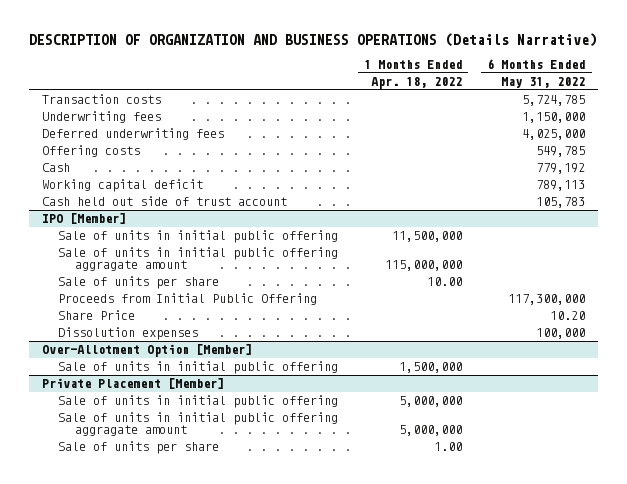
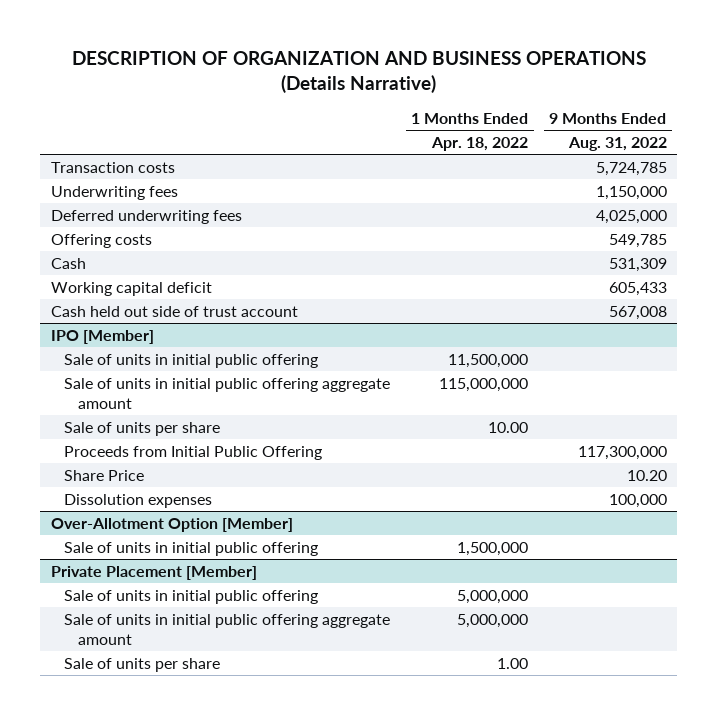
- | 1 Months Ended Apr. 18, 2022 | 6 Months Ended May 31, 2022
+ | 1 Months Ended Apr. 18, 2022 | 9 Months Ended Aug. 31, 2022
@ IPO [Member]
- Sale of units in initial public offering aggragate amount | 115,000,000 |
+ Sale of units in initial public offering aggregate amount | 115,000,000 |
@ Private Placement [Member]
- Sale of units in initial public offering aggragate amount | 5,000,000 |
+ Sale of units in initial public offering aggregate amount | 5,000,000 |

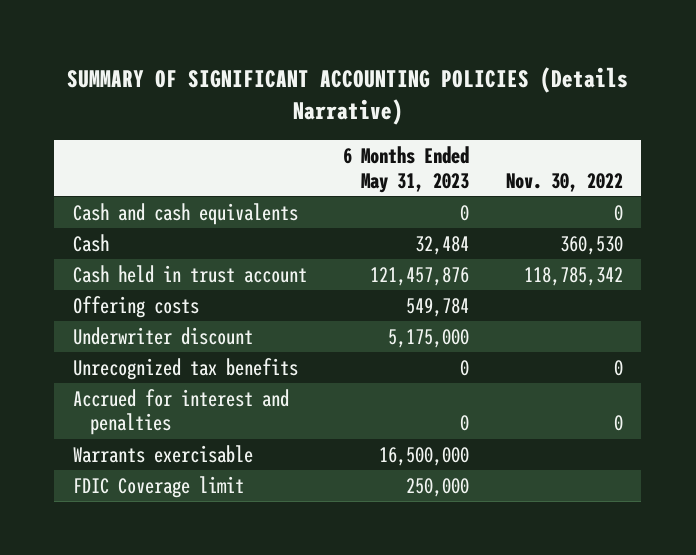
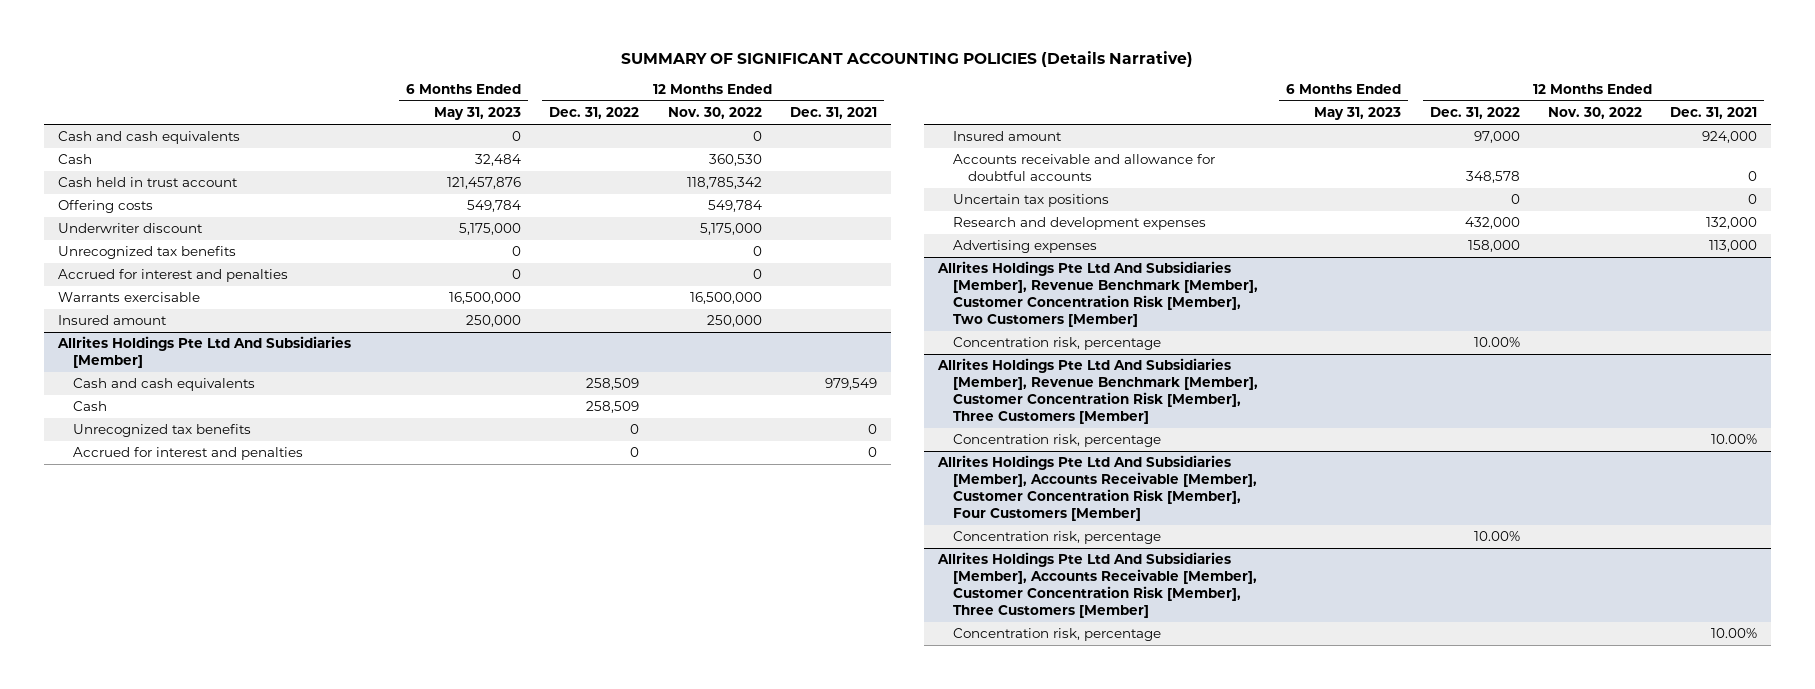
- | 6 Months Ended May 31, 2023 | Nov. 30, 2022
+ | 6 Months Ended May 31, 2023 | 12 Months Ended Dec. 31, 2022 | 12 Months Ended Nov. 30, 2022 | 12 Months Ended Dec. 31, 2021
- FDIC Coverage limit | 250,000 |
+ Insured amount | 250,000 | | 250,000 |
+ Allrites Holdings Pte Ltd And Subsidiaries [Member]
+ Cash and cash equivalents | | 258,509 | | 979,549
+ Cash | | 258,509 | |
+ Unrecognized tax benefits | | 0 | | 0
+ Accrued for interest and penalties | | 0 | | 0
+ Insured amount | | 97,000 | | 924,000
+ Accounts receivable and allowance for doubtful accounts | | 348,578 | | 0
+ Uncertain tax positions | | 0 | | 0
+ Research and development expenses | | 432,000 | | 132,000
+ Advertising expenses | | 158,000 | | 113,000
+ Allrites Holdings Pte Ltd And Subsidiaries [Member], Revenue Benchmark [Member], Customer Concentration Risk [Member], Two Customers [Member]
+ Concentration risk, percentage | | 10.00% | |
+ Allrites Holdings Pte Ltd And Subsidiaries [Member], Revenue Benchmark [Member], Customer Concentration Risk [Member], Three Customers [Member]
+ Concentration risk, percentage | | | | 10.00%
+ Allrites Holdings Pte Ltd And Subsidiaries [Member], Accounts Receivable [Member], Customer Concentration Risk [Member], Four Customers [Member]
+ Concentration risk, percentage | | 10.00% | |
+ Allrites Holdings Pte Ltd And Subsidiaries [Member], Accounts Receivable [Member], Customer Concentration Risk [Member], Three Customers [Member]
+ Concentration risk, percentage | | | | 10.00%

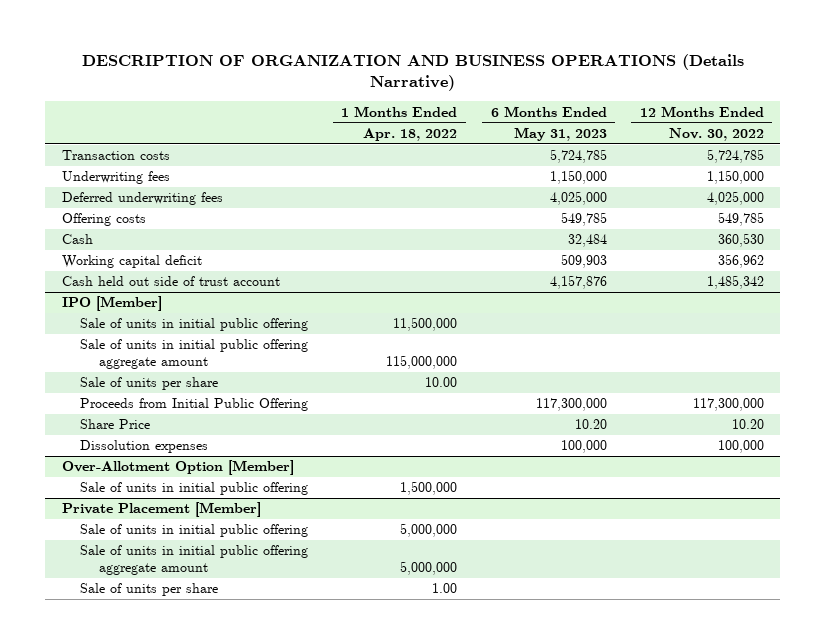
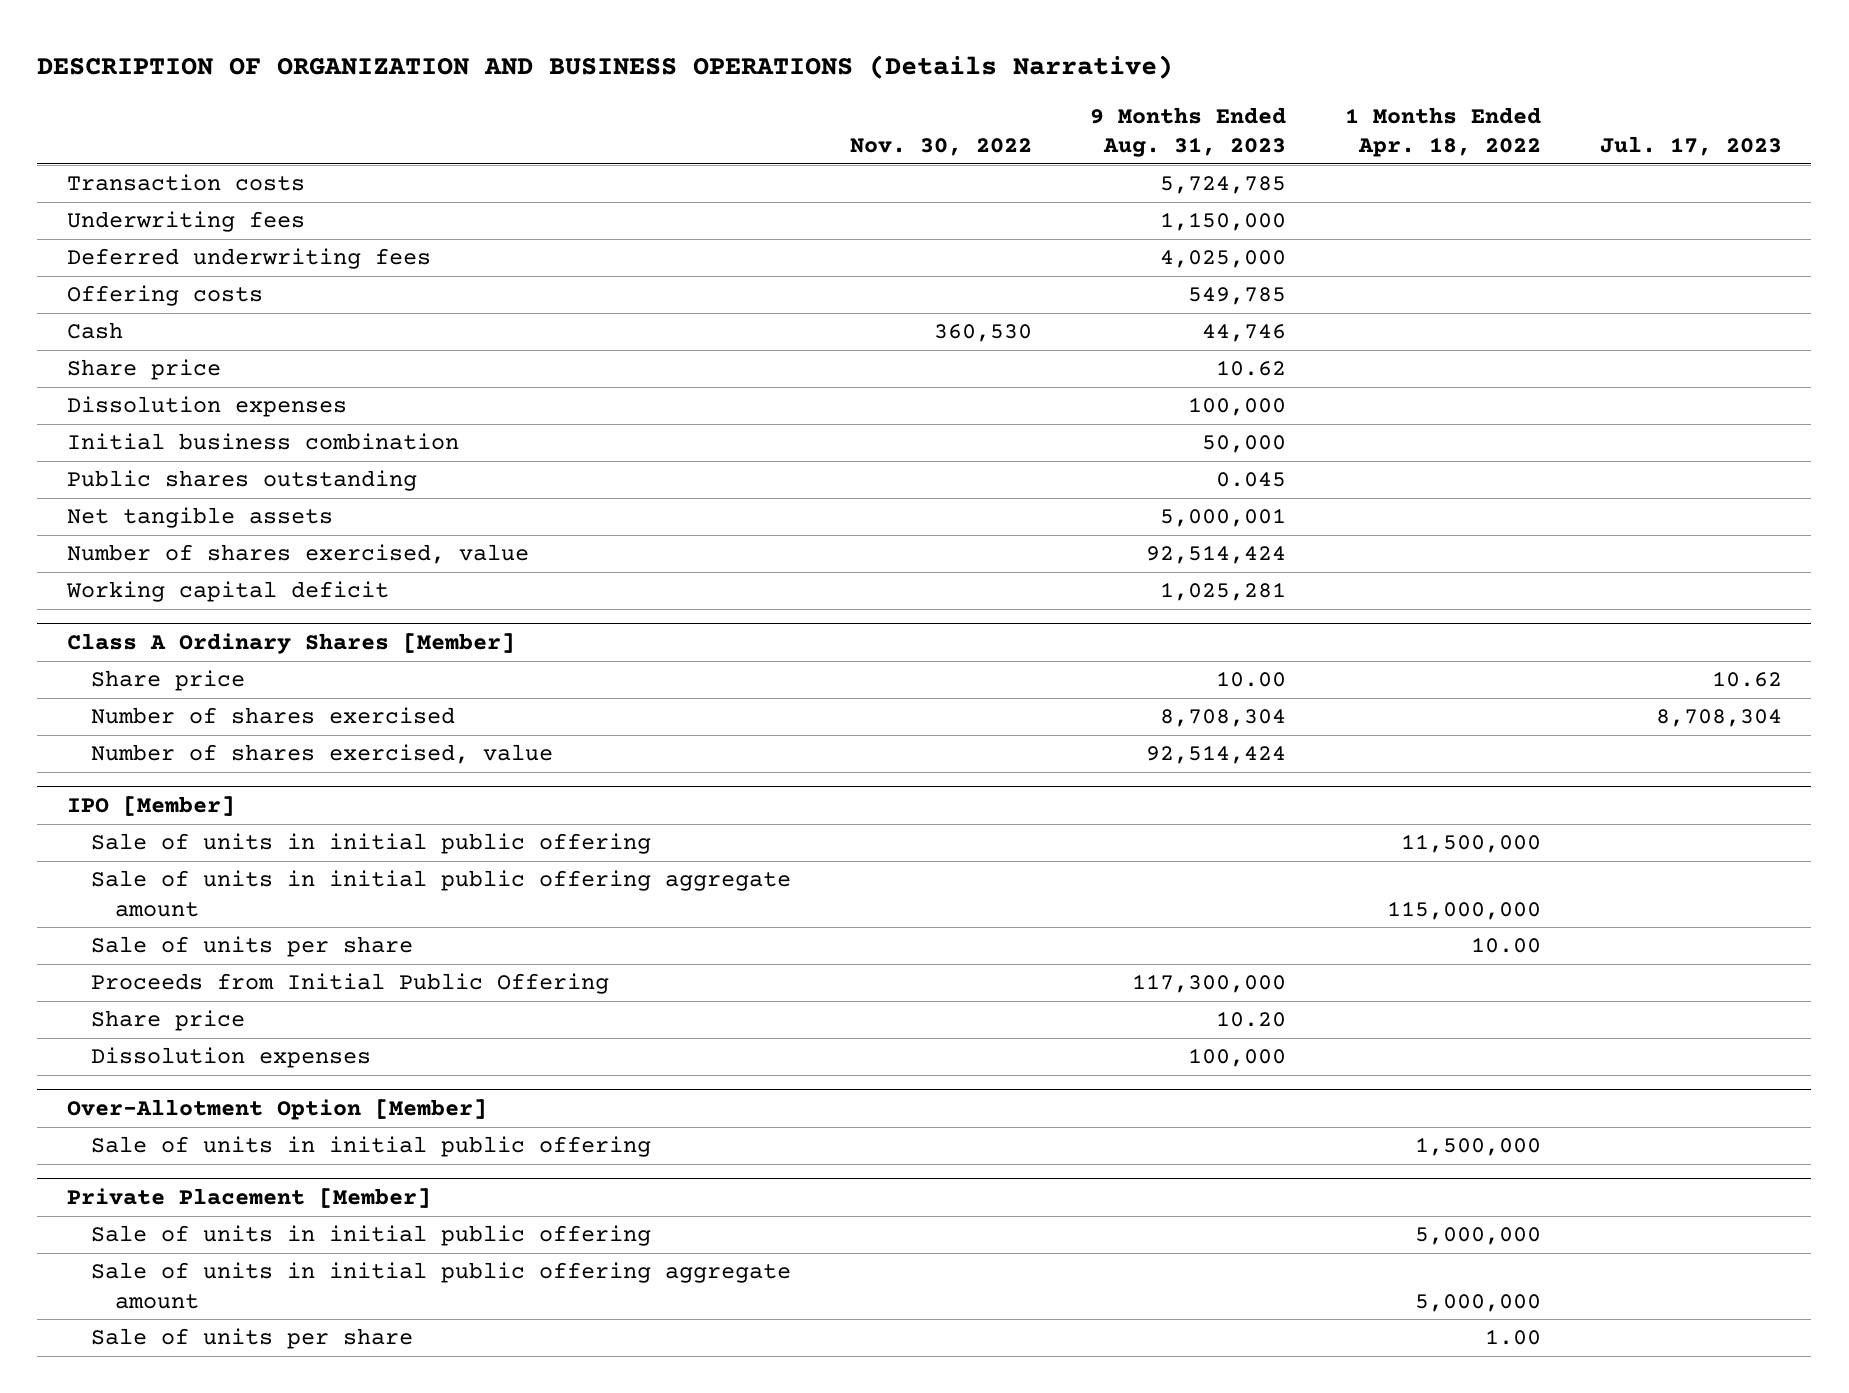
- | 1 Months Ended Apr. 18, 2022 | 6 Months Ended May 31, 2023 | 12 Months Ended Nov. 30, 2022
+ | Nov. 30, 2022 | 9 Months Ended Aug. 31, 2023 | 1 Months Ended Apr. 18, 2022 | Jul. 17, 2023
+ Share price | | 10.62 | |
+ Dissolution expenses | | 100,000 | |
+ Initial business combination | | 50,000 | |
+ Public shares outstanding | | 0.045 | |
+ Net tangible assets | | 5,000,001 | |
+ Number of shares exercised, value | | 92,514,424 | |
- Cash held out side of trust account | | 4,157,876 | 1,485,342
+ Class A Ordinary Shares [Member]
+ Share price | | 10.00 | | 10.62
+ Number of shares exercised | | 8,708,304 | | 8,708,304
+ Number of shares exercised, value | | 92,514,424 | |
@ IPO [Member]
- Share Price | | 10.20 | 10.20
+ Share price | | 10.20 | |

